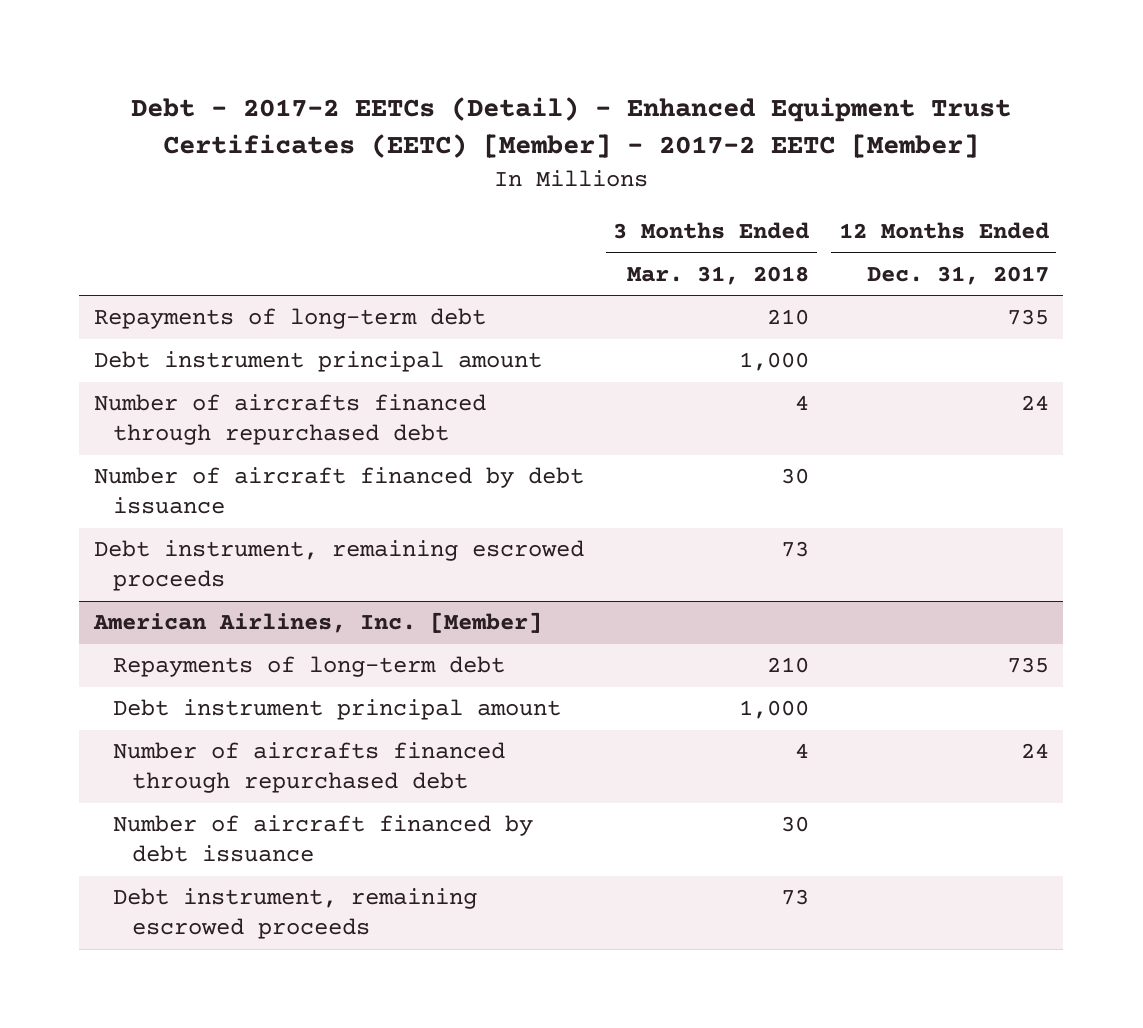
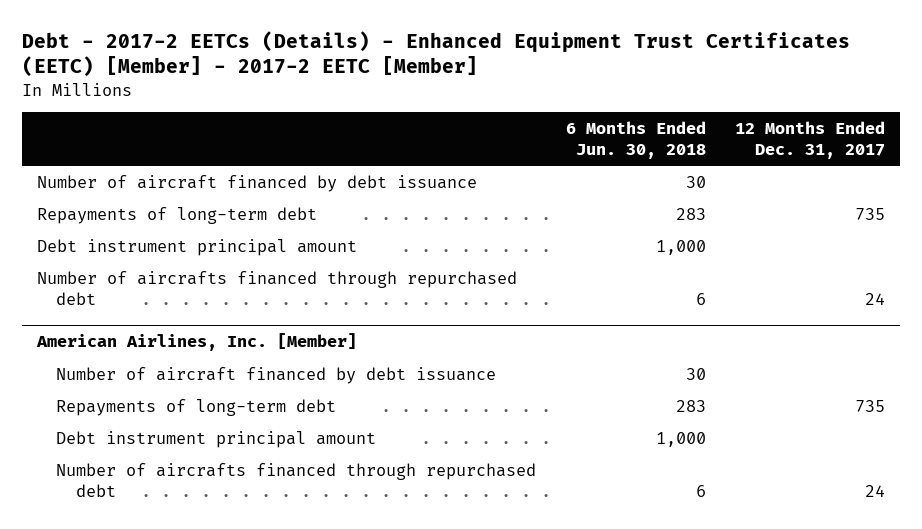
- Debt - 2017-2 EETCs (Detail) - Enhanced Equipment Trust Certificates (EETC) [Member] - 2017-2 EETC [Member]
+ Debt - 2017-2 EETCs (Details) - Enhanced Equipment Trust Certificates (EETC) [Member] - 2017-2 EETC [Member]
- | 3 Months Ended Mar. 31, 2018 | 12 Months Ended Dec. 31, 2017
+ | 6 Months Ended Jun. 30, 2018 | 12 Months Ended Dec. 31, 2017
moved up: Number of aircraft financed by debt issuance | 30 |
- Debt instrument, remaining escrowed proceeds | 73 |
@ American Airlines, Inc. [Member]
moved up: Number of aircraft financed by debt issuance | 30 |
- Debt instrument, remaining escrowed proceeds | 73 |

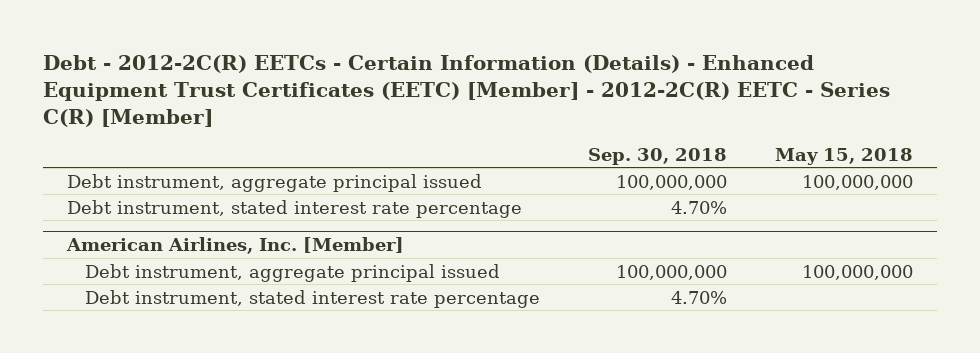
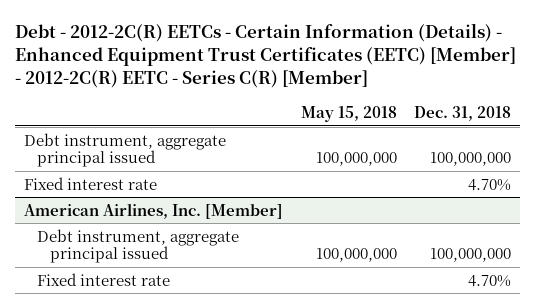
- | Sep. 30, 2018 | May 15, 2018
+ | May 15, 2018 | Dec. 31, 2018
- Debt instrument, stated interest rate percentage | 4.70% |
+ Fixed interest rate | | 4.70%
@ American Airlines, Inc. [Member]
- Debt instrument, stated interest rate percentage | 4.70% |
+ Fixed interest rate | | 4.70%

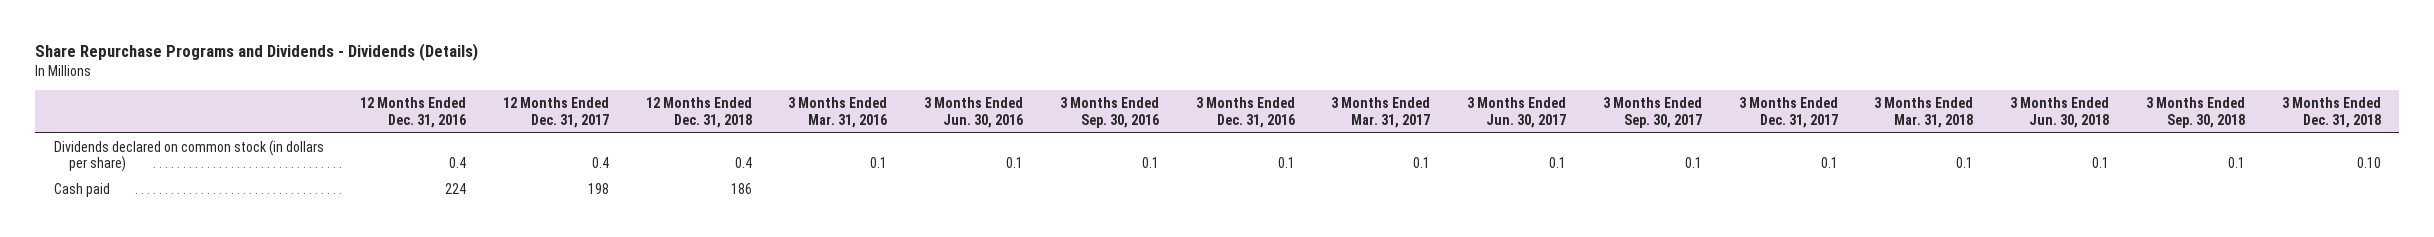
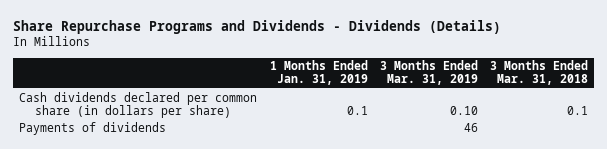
- | 12 Months Ended Dec. 31, 2016 | 12 Months Ended Dec. 31, 2017 | 12 Months Ended Dec. 31, 2018 | 3 Months Ended Mar. 31, 2016 | 3 Months Ended Jun. 30, 2016 | 3 Months Ended Sep. 30, 2016 | 3 Months Ended Dec. 31, 2016 | 3 Months Ended Mar. 31, 2017 | 3 Months Ended Jun. 30, 2017 | 3 Months Ended Sep. 30, 2017 | 3 Months Ended Dec. 31, 2017 | 3 Months Ended Mar. 31, 2018 | 3 Months Ended Jun. 30, 2018 | 3 Months Ended Sep. 30, 2018 | 3 Months Ended Dec. 31, 2018
+ | 1 Months Ended Jan. 31, 2019 | 3 Months Ended Mar. 31, 2019 | 3 Months Ended Mar. 31, 2018
- Dividends declared on common stock (in dollars per share) | 0.4 | 0.4 | 0.4 | 0.1 | 0.1 | 0.1 | 0.1 | 0.1 | 0.1 | 0.1 | 0.1 | 0.1 | 0.1 | 0.1 | 0.10
- Cash paid | 224 | 198 | 186 | | | | | | | | | | | |
+ Cash dividends declared per common share (in dollars per share) | 0.1 | 0.10 | 0.1
+ Payments of dividends | | 46 |

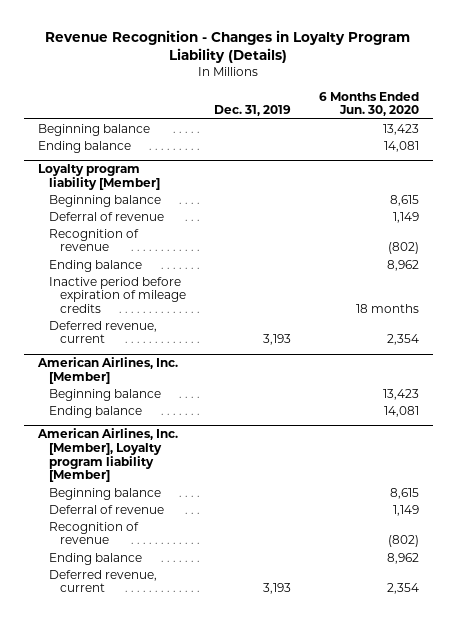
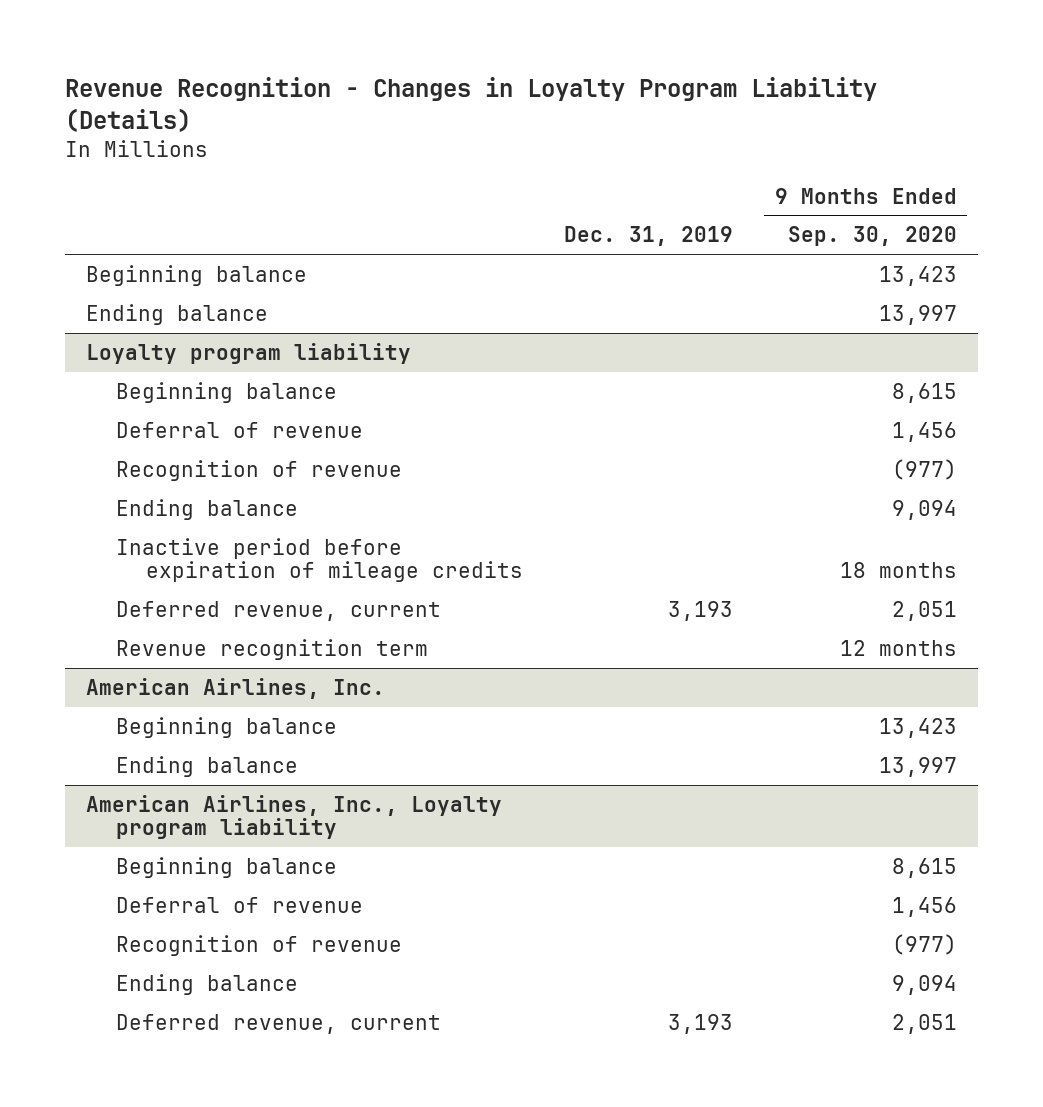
- | Dec. 31, 2019 | 6 Months Ended Jun. 30, 2020
+ | Dec. 31, 2019 | 9 Months Ended Sep. 30, 2020
- Loyalty program liability [Member]
+ Loyalty program liability
- American Airlines, Inc. [Member]
+ Revenue recognition term | | 12 months
+ American Airlines, Inc.
- American Airlines, Inc. [Member], Loyalty program liability [Member]
+ American Airlines, Inc., Loyalty program liability

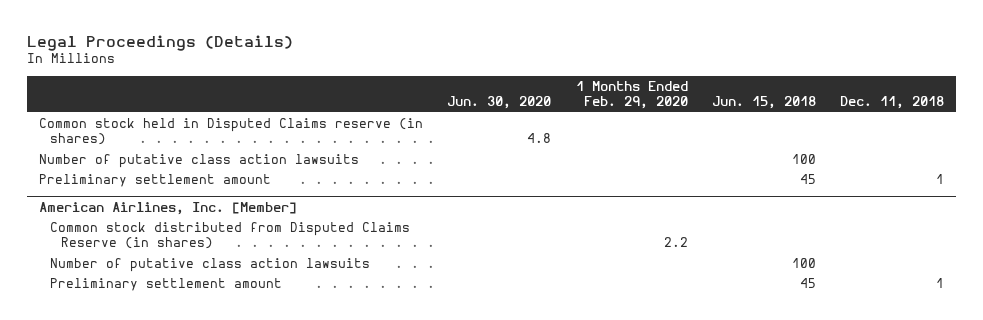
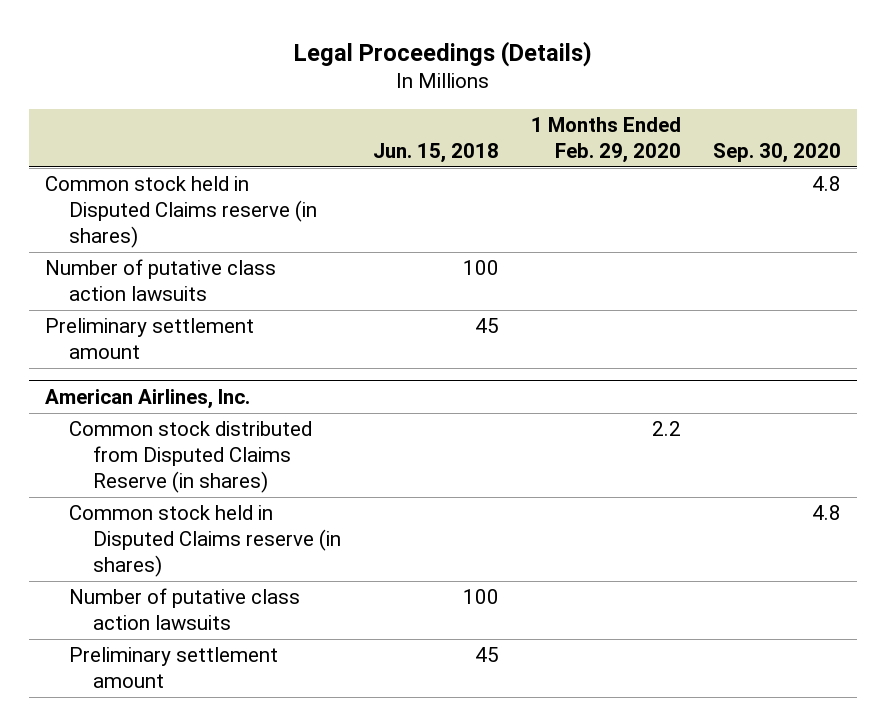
- | Jun. 30, 2020 | 1 Months Ended Feb. 29, 2020 | Jun. 15, 2018 | Dec. 11, 2018
+ | Jun. 15, 2018 | 1 Months Ended Feb. 29, 2020 | Sep. 30, 2020
- American Airlines, Inc. [Member]
+ American Airlines, Inc.
+ Common stock held in Disputed Claims reserve (in shares) | | | 4.8

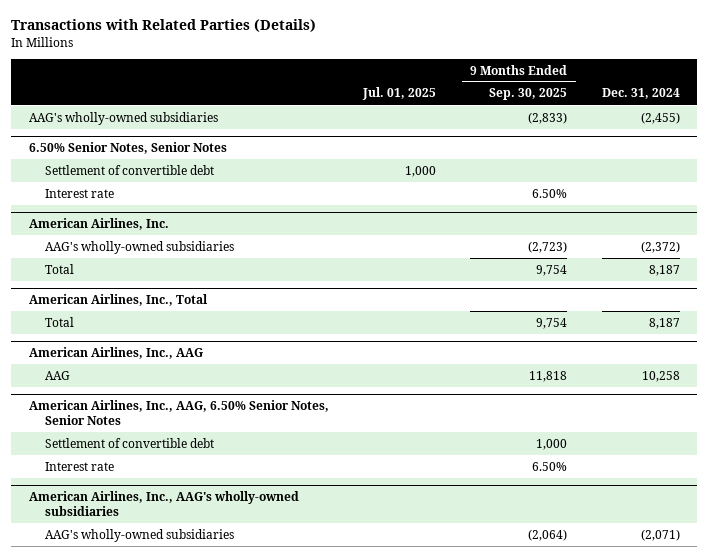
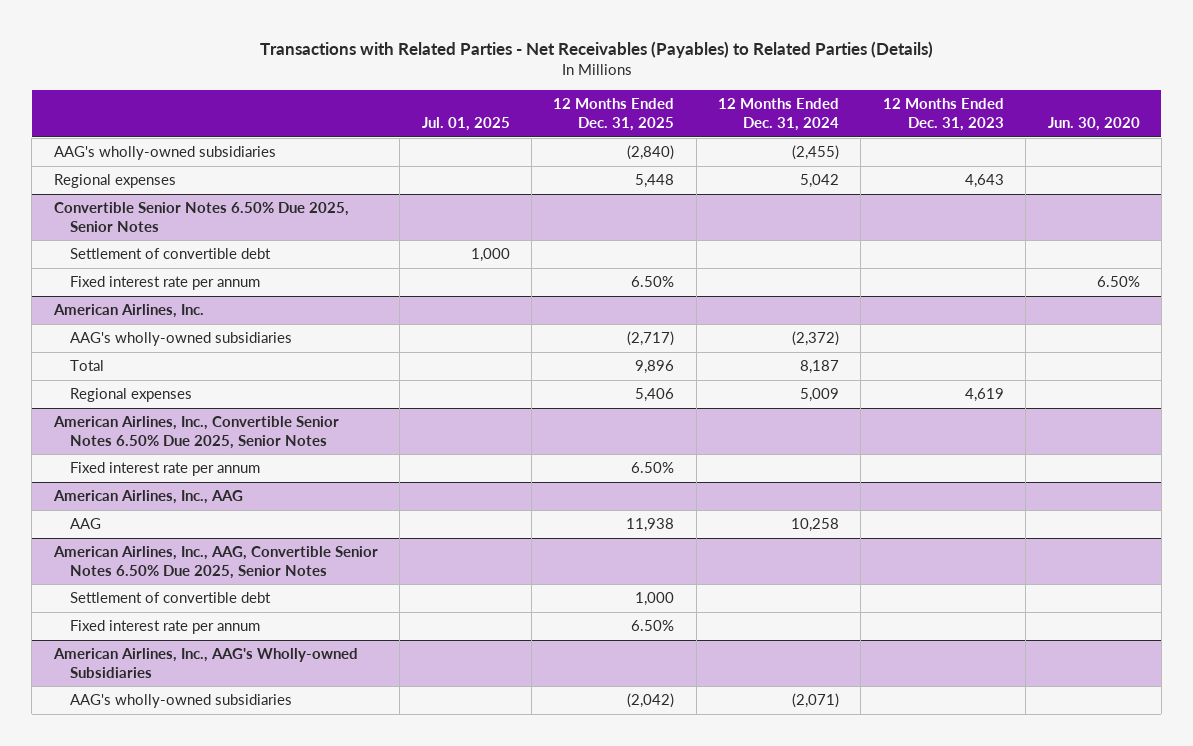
- Transactions with Related Parties (Details)
+ Transactions with Related Parties - Net Receivables (Payables) to Related Parties (Details)
- | Jul. 01, 2025 | 9 Months Ended Sep. 30, 2025 | Dec. 31, 2024
+ | Jul. 01, 2025 | 12 Months Ended Dec. 31, 2025 | 12 Months Ended Dec. 31, 2024 | 12 Months Ended Dec. 31, 2023 | Jun. 30, 2020
- 6.50% Senior Notes, Senior Notes
+ Regional expenses | | 5,448 | 5,042 | 4,643 |
+ Convertible Senior Notes 6.50% Due 2025, Senior Notes
- Interest rate | | 6.50% |
+ Fixed interest rate per annum | | 6.50% | | | 6.50%
- American Airlines, Inc., Total
- Total | | 9,754 | 8,187
@ American Airlines, Inc.
+ Regional expenses | | 5,406 | 5,009 | 4,619 |
+ American Airlines, Inc., Convertible Senior Notes 6.50% Due 2025, Senior Notes
+ Fixed interest rate per annum | | 6.50% | | |
- American Airlines, Inc., AAG, 6.50% Senior Notes, Senior Notes
+ American Airlines, Inc., AAG, Convertible Senior Notes 6.50% Due 2025, Senior Notes
- Interest rate | | 6.50% |
- American Airlines, Inc., AAG's wholly-owned subsidiaries
+ Fixed interest rate per annum | | 6.50% | | |
+ American Airlines, Inc., AAG's Wholly-owned Subsidiaries

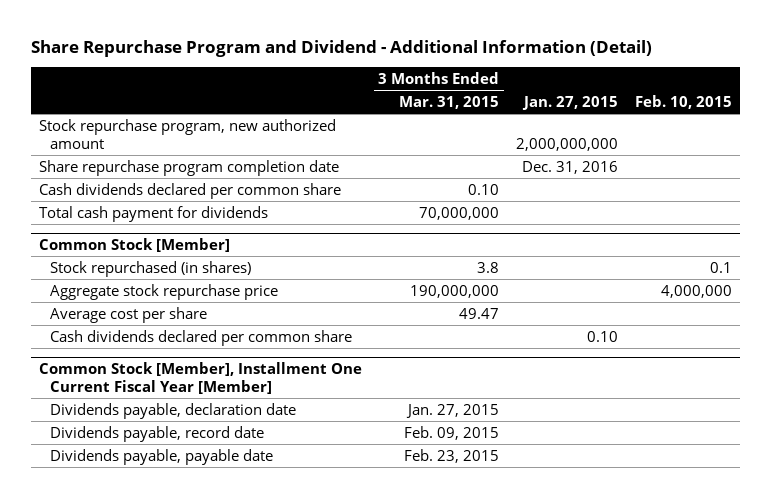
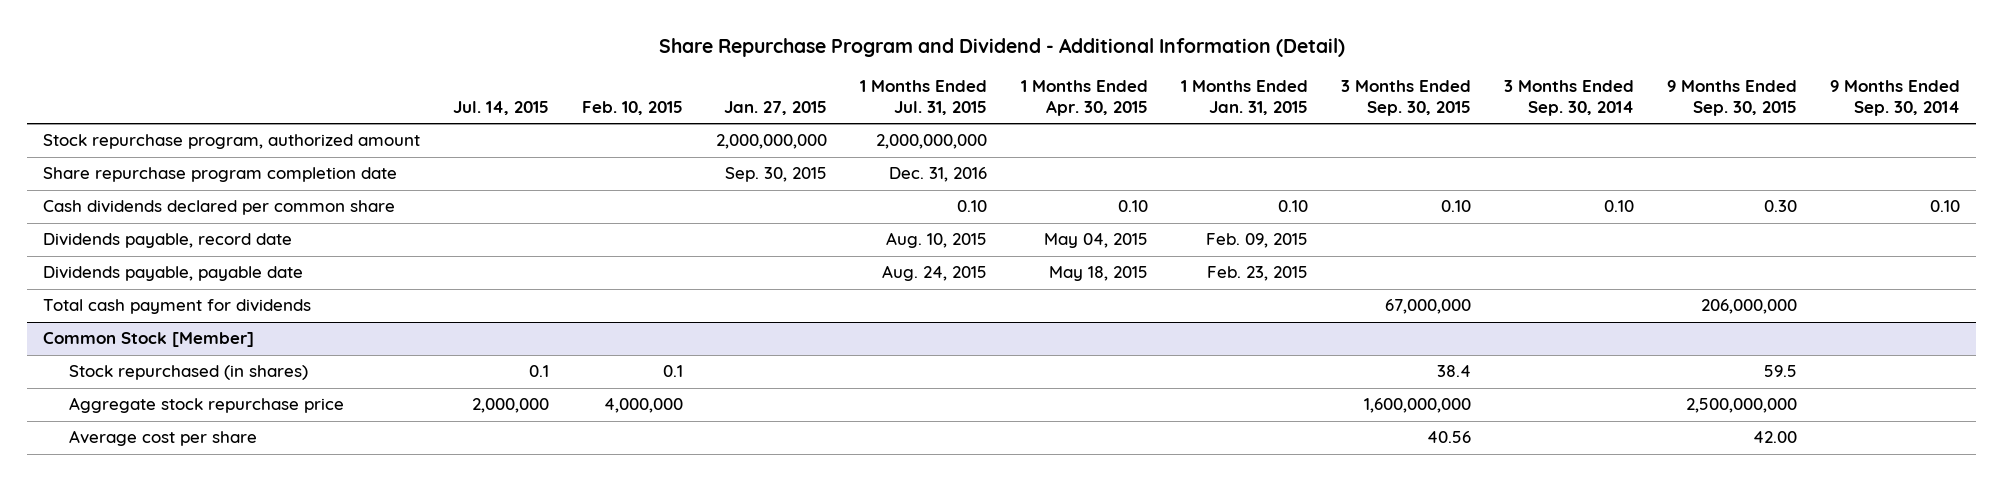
- | 3 Months Ended Mar. 31, 2015 | Jan. 27, 2015 | Feb. 10, 2015
+ | Jul. 14, 2015 | Feb. 10, 2015 | Jan. 27, 2015 | 1 Months Ended Jul. 31, 2015 | 1 Months Ended Apr. 30, 2015 | 1 Months Ended Jan. 31, 2015 | 3 Months Ended Sep. 30, 2015 | 3 Months Ended Sep. 30, 2014 | 9 Months Ended Sep. 30, 2015 | 9 Months Ended Sep. 30, 2014
- Stock repurchase program, new authorized amount | | 2,000,000,000 |
- Share repurchase program completion date | | Dec. 31, 2016 |
+ Stock repurchase program, authorized amount | | | 2,000,000,000 | 2,000,000,000 | | | | | |
+ Share repurchase program completion date | | | Sep. 30, 2015 | Dec. 31, 2016 | | | | | |
+ Dividends payable, record date | | | | Aug. 10, 2015 | May 04, 2015 | Feb. 09, 2015 | | | |
+ Dividends payable, payable date | | | | Aug. 24, 2015 | May 18, 2015 | Feb. 23, 2015 | | | |
@ Common Stock [Member]
- Cash dividends declared per common share | | 0.10 |
- Common Stock [Member], Installment One Current Fiscal Year [Member]
- Dividends payable, declaration date | Jan. 27, 2015 | |
- Dividends payable, record date | Feb. 09, 2015 | |
- Dividends payable, payable date | Feb. 23, 2015 | |

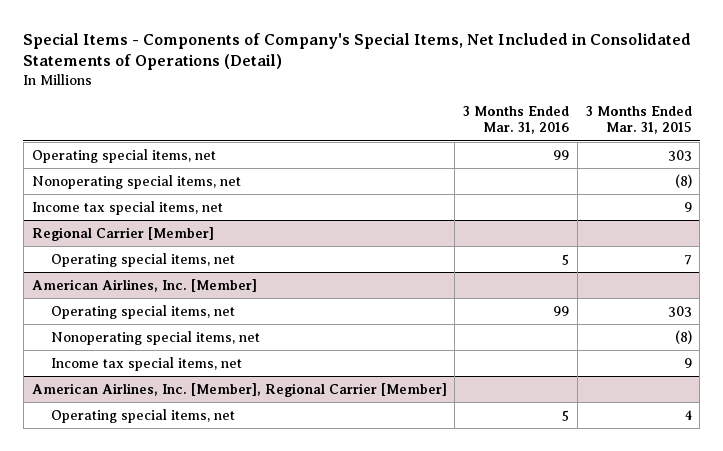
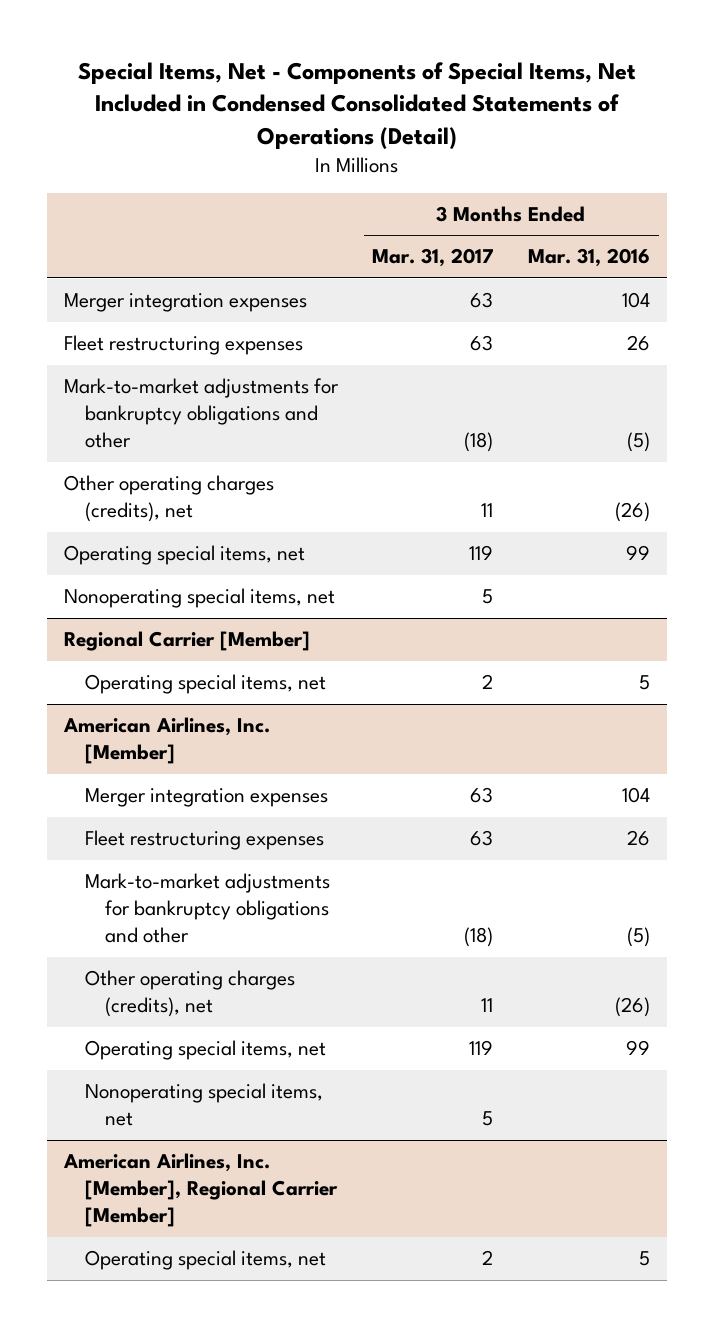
- Special Items - Components of Company's Special Items, Net Included in Consolidated Statements of Operations (Detail)
+ Special Items, Net - Components of Special Items, Net Included in Condensed Consolidated Statements of Operations (Detail)
- | 3 Months Ended Mar. 31, 2016 | 3 Months Ended Mar. 31, 2015
+ | 3 Months Ended Mar. 31, 2017 | 3 Months Ended Mar. 31, 2016
+ Merger integration expenses | 63 | 104
+ Fleet restructuring expenses | 63 | 26
+ Mark-to-market adjustments for bankruptcy obligations and other | (18) | (5)
+ Other operating charges (credits), net | 11 | (26)
- Income tax special items, net | | 9
@ American Airlines, Inc. [Member]
+ Merger integration expenses | 63 | 104
+ Fleet restructuring expenses | 63 | 26
+ Mark-to-market adjustments for bankruptcy obligations and other | (18) | (5)
+ Other operating charges (credits), net | 11 | (26)
- Income tax special items, net | | 9

